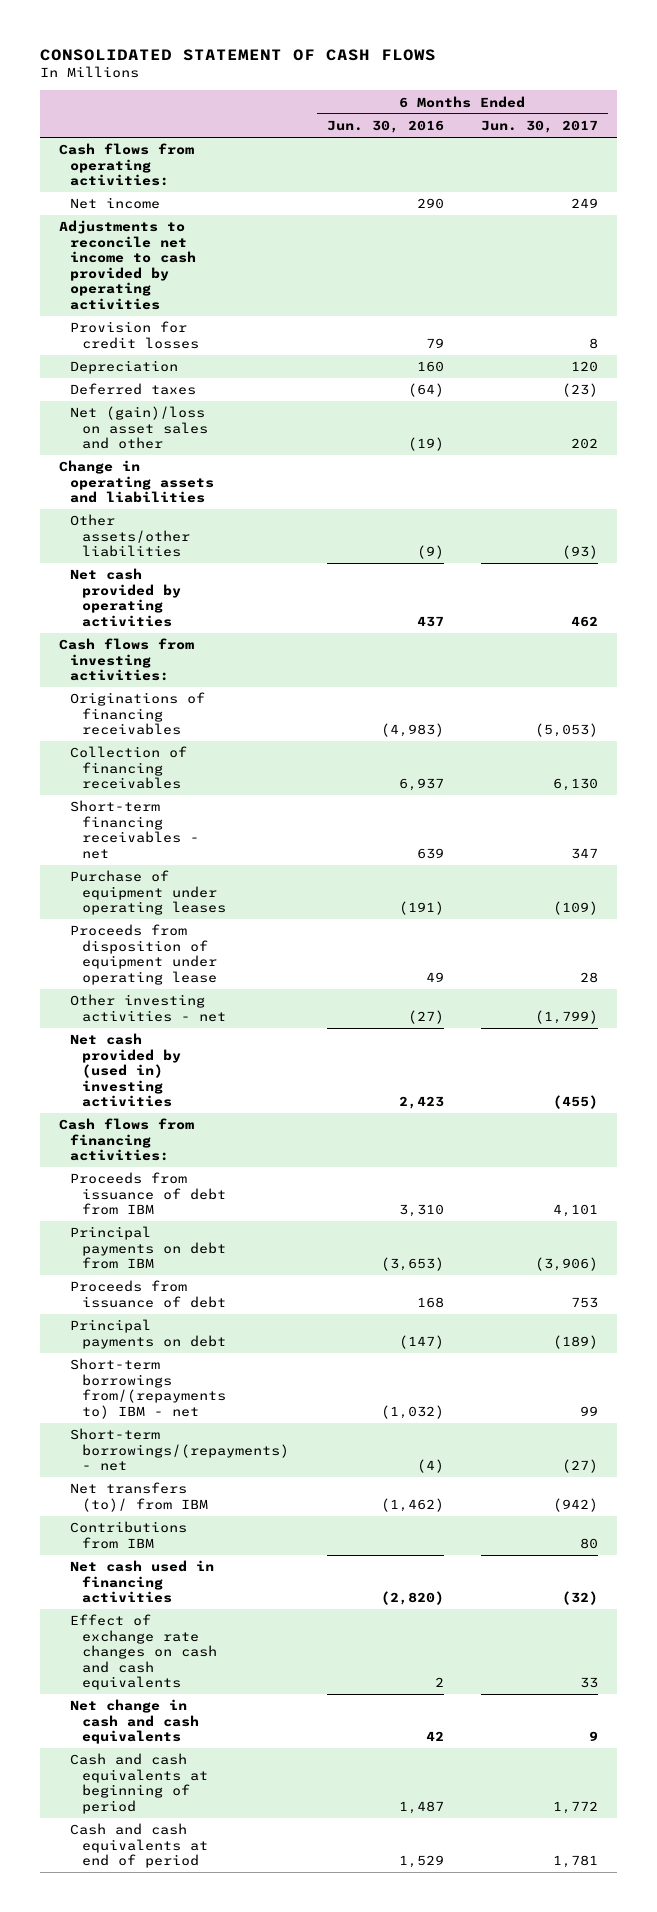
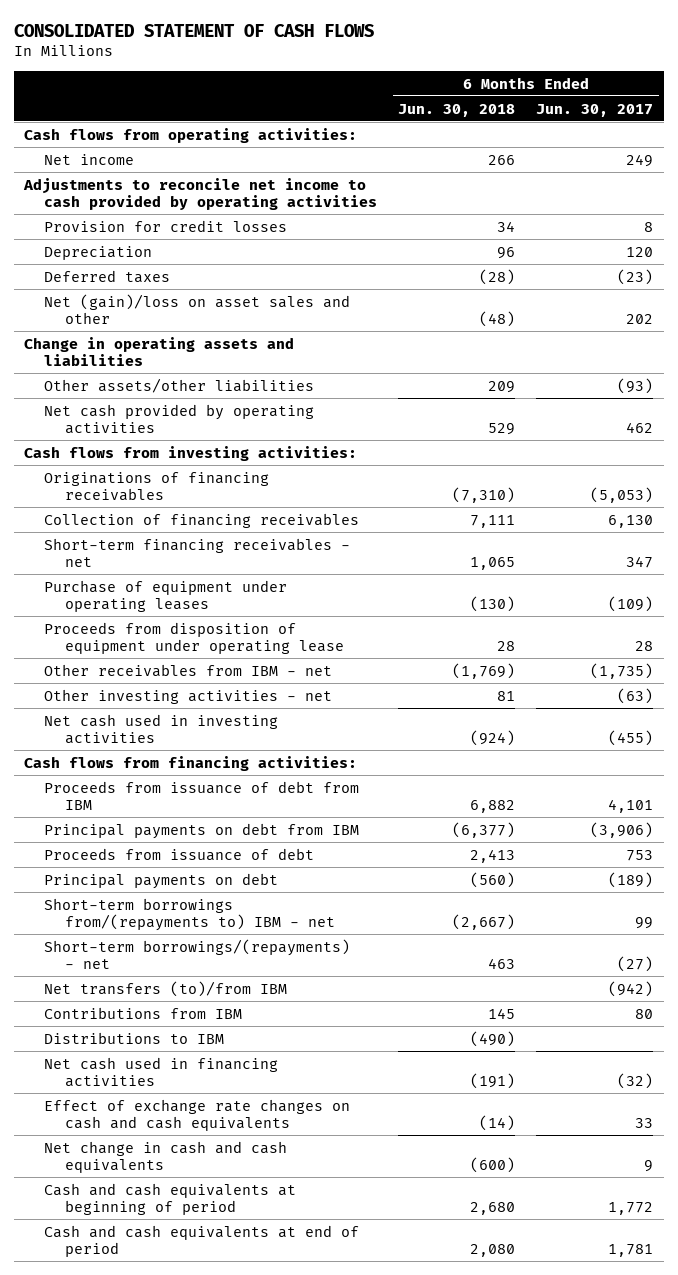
- | 6 Months Ended Jun. 30, 2016 | 6 Months Ended Jun. 30, 2017
+ | 6 Months Ended Jun. 30, 2018 | 6 Months Ended Jun. 30, 2017
- Other investing activities - net | (27) | (1,799)
- Net cash provided by (used in) investing activities | 2,423 | (455)
+ Other receivables from IBM - net | (1,769) | (1,735)
+ Other investing activities - net | 81 | (63)
+ Net cash used in investing activities | (924) | (455)
- Net transfers (to)/ from IBM | (1,462) | (942)
+ Net transfers (to)/from IBM | | (942)
+ Distributions to IBM | (490) |

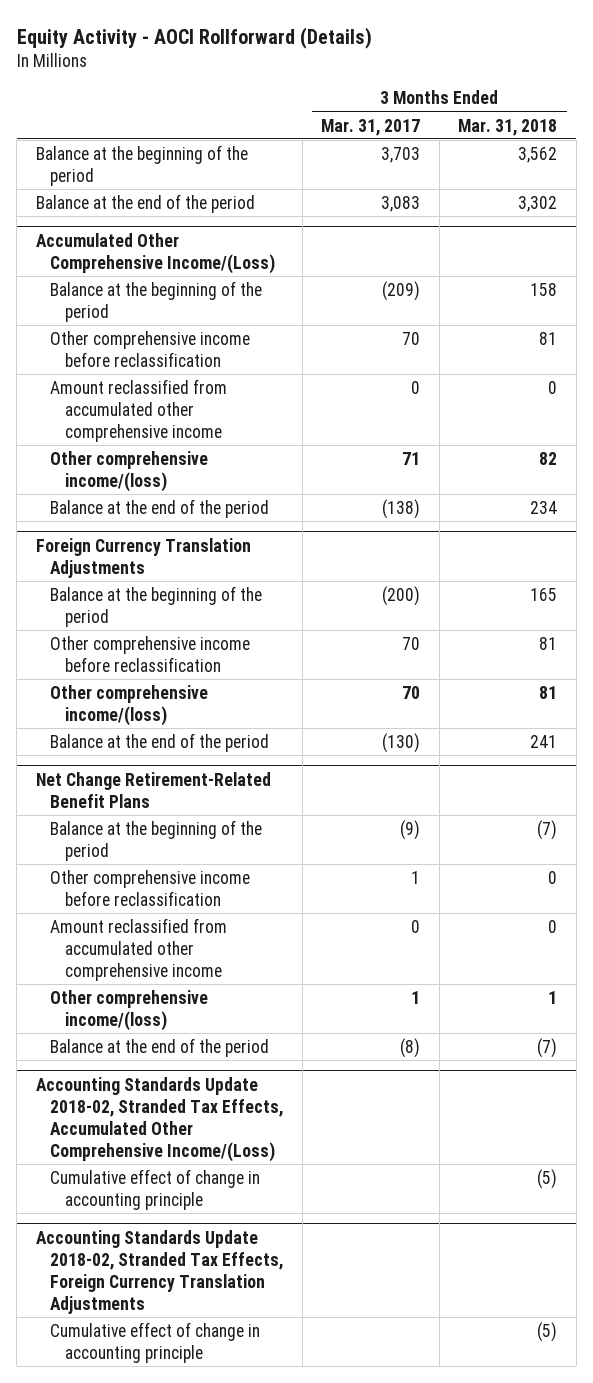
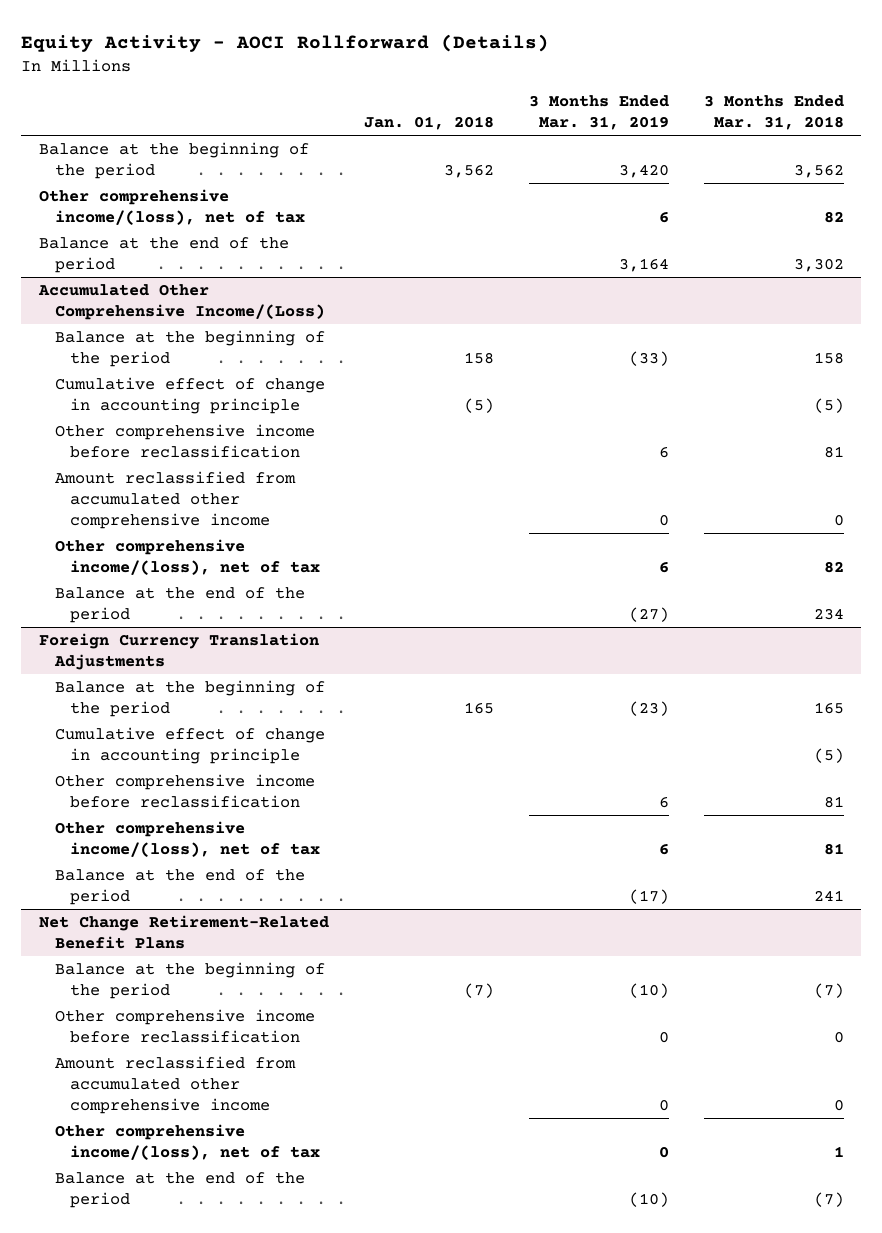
- | 3 Months Ended Mar. 31, 2017 | 3 Months Ended Mar. 31, 2018
+ | Jan. 01, 2018 | 3 Months Ended Mar. 31, 2019 | 3 Months Ended Mar. 31, 2018
+ Other comprehensive income/(loss), net of tax | | 6 | 82
@ Accumulated Other Comprehensive Income/(Loss)
+ Cumulative effect of change in accounting principle | (5) | | (5)
- Other comprehensive income/(loss) | 71 | 82
+ Other comprehensive income/(loss), net of tax | | 6 | 82
@ Foreign Currency Translation Adjustments
+ Cumulative effect of change in accounting principle | | | (5)
- Other comprehensive income/(loss) | 70 | 81
+ Other comprehensive income/(loss), net of tax | | 6 | 81
@ Net Change Retirement-Related Benefit Plans
- Other comprehensive income/(loss) | 1 | 1
+ Other comprehensive income/(loss), net of tax | | 0 | 1
- Accounting Standards Update 2018-02, Stranded Tax Effects, Accumulated Other Comprehensive Income/(Loss)
- Cumulative effect of change in accounting principle | | (5)
- Accounting Standards Update 2018-02, Stranded Tax Effects, Foreign Currency Translation Adjustments
- Cumulative effect of change in accounting principle | | (5)

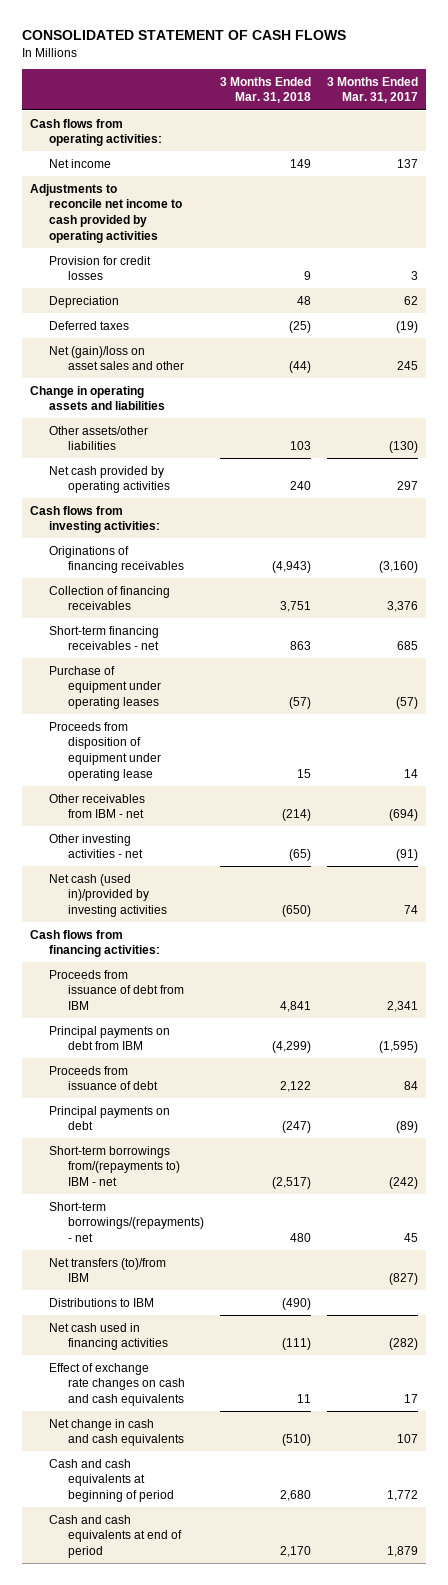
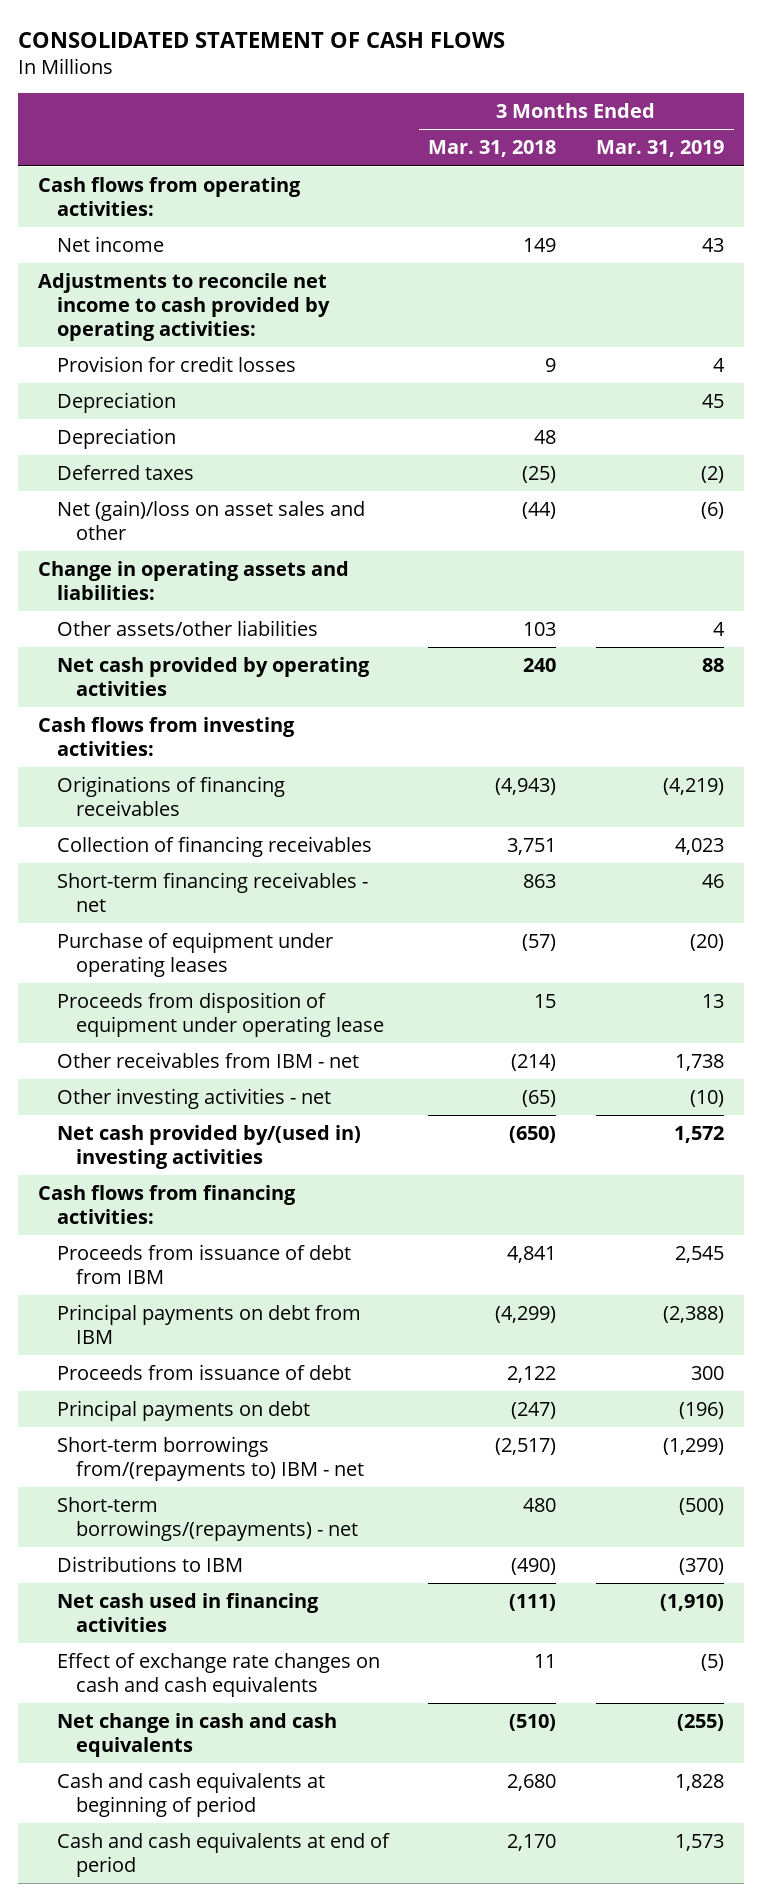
- | 3 Months Ended Mar. 31, 2018 | 3 Months Ended Mar. 31, 2017
+ | 3 Months Ended Mar. 31, 2018 | 3 Months Ended Mar. 31, 2019
- Adjustments to reconcile net income to cash provided by operating activities
+ Adjustments to reconcile net income to cash provided by operating activities:
+ Depreciation | | 45
- Change in operating assets and liabilities
+ Change in operating assets and liabilities:
- Net cash (used in)/provided by investing activities | (650) | 74
+ Net cash provided by/(used in) investing activities | (650) | 1,572
- Net transfers (to)/from IBM | | (827)

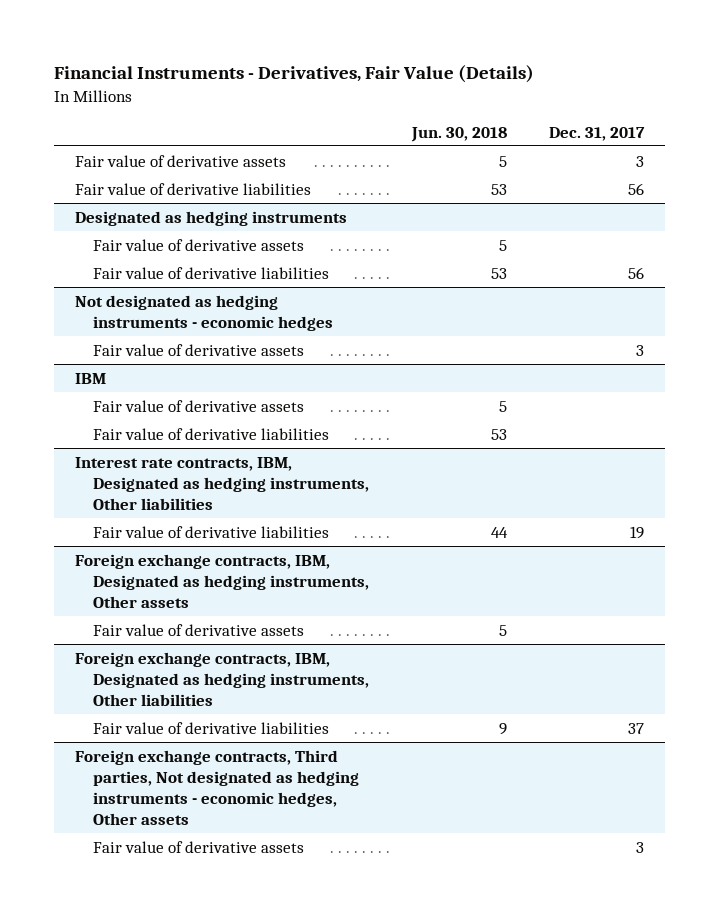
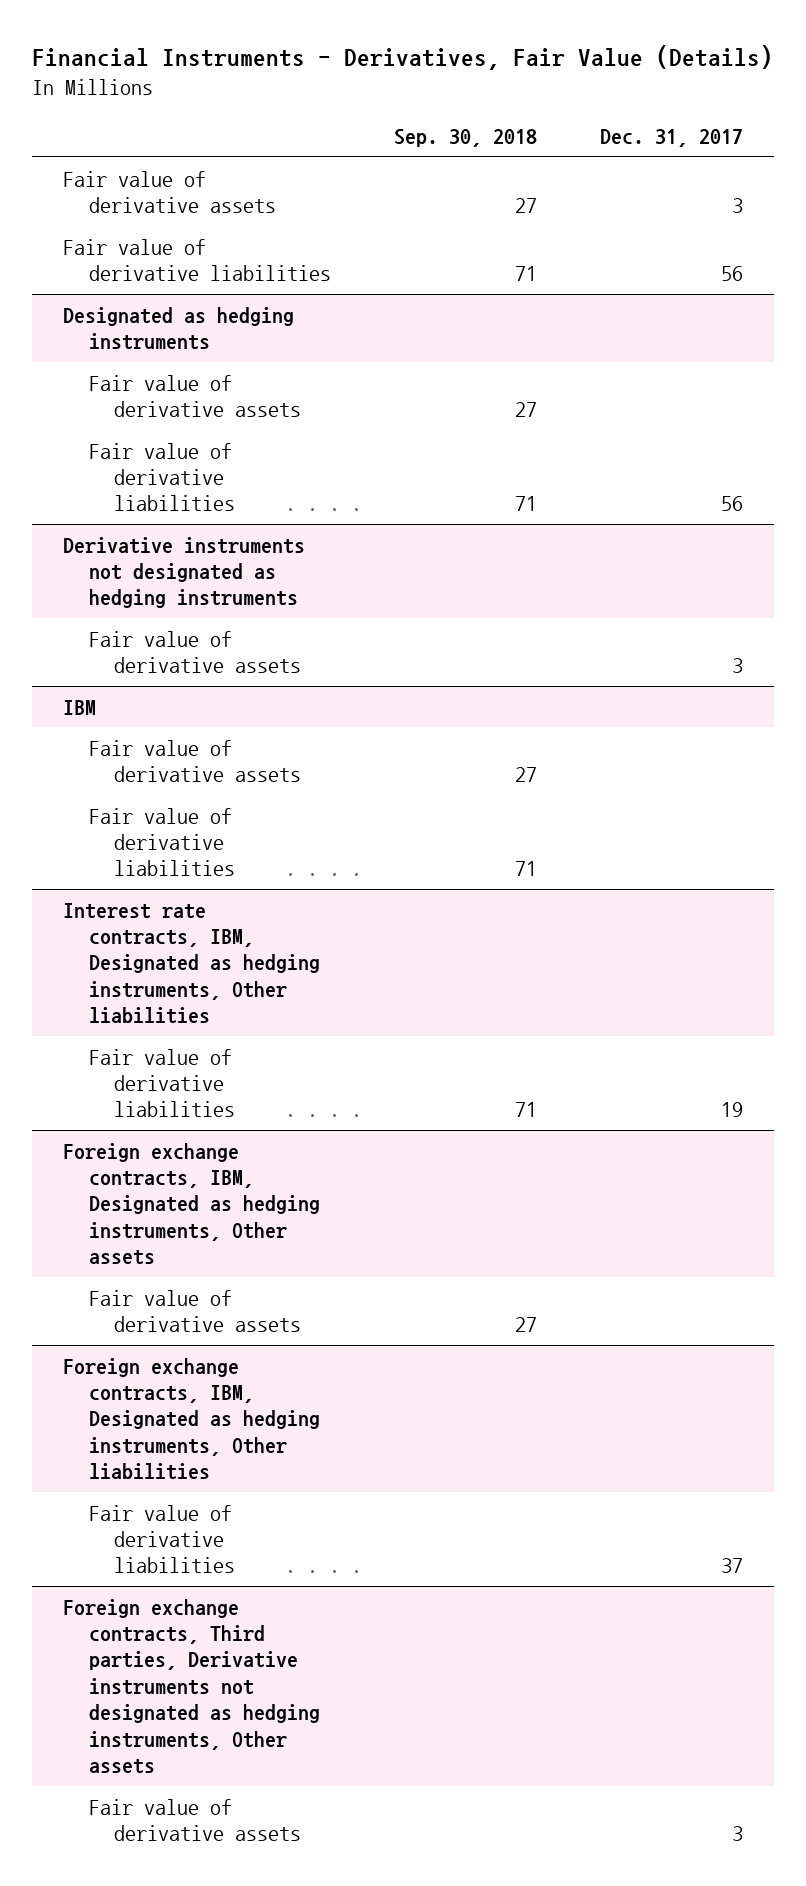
- | Jun. 30, 2018 | Dec. 31, 2017
+ | Sep. 30, 2018 | Dec. 31, 2017
- Not designated as hedging instruments - economic hedges
+ Derivative instruments not designated as hedging instruments
- Foreign exchange contracts, Third parties, Not designated as hedging instruments - economic hedges, Other assets
+ Foreign exchange contracts, Third parties, Derivative instruments not designated as hedging instruments, Other assets

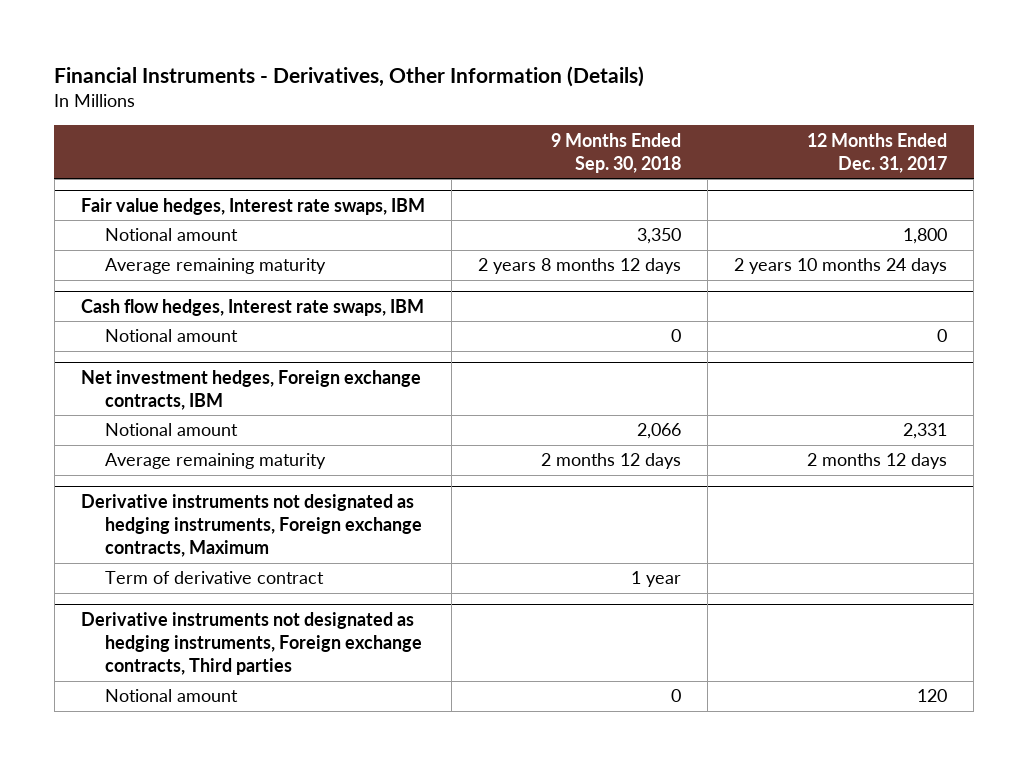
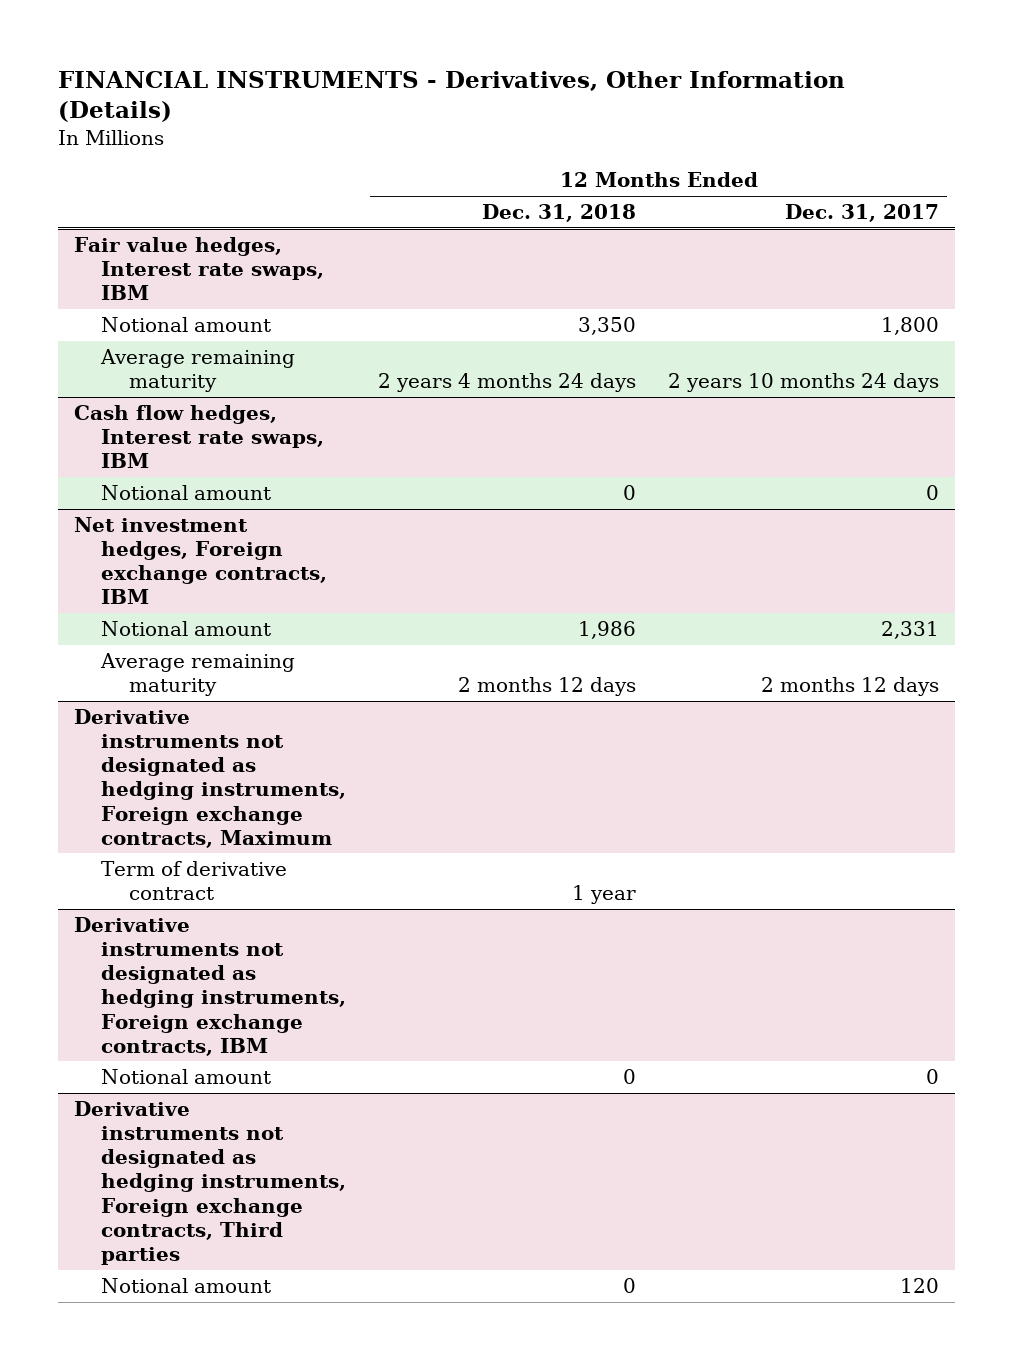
- Financial Instruments - Derivatives, Other Information (Details)
+ FINANCIAL INSTRUMENTS - Derivatives, Other Information (Details)
- | 9 Months Ended Sep. 30, 2018 | 12 Months Ended Dec. 31, 2017
+ | 12 Months Ended Dec. 31, 2018 | 12 Months Ended Dec. 31, 2017
+ Derivative instruments not designated as hedging instruments, Foreign exchange contracts, IBM
+ Notional amount | 0 | 0

